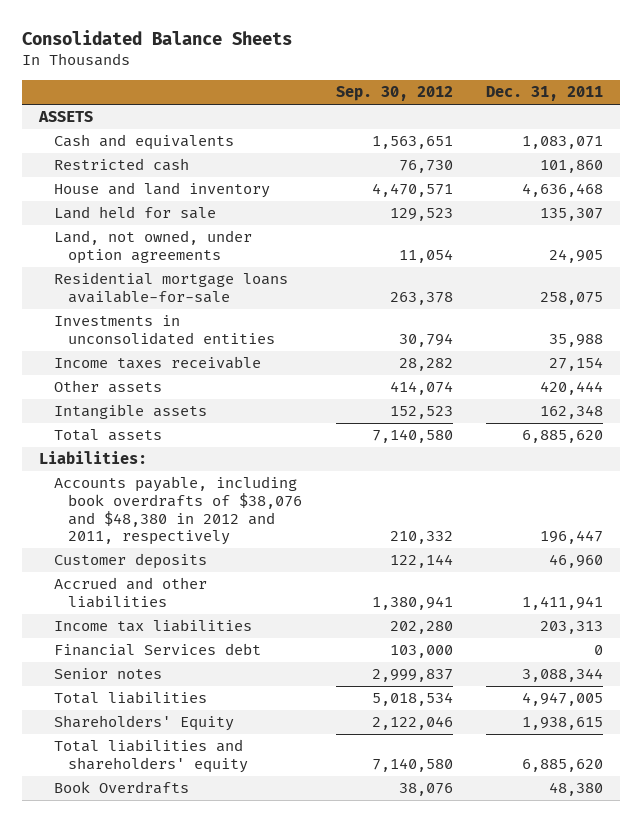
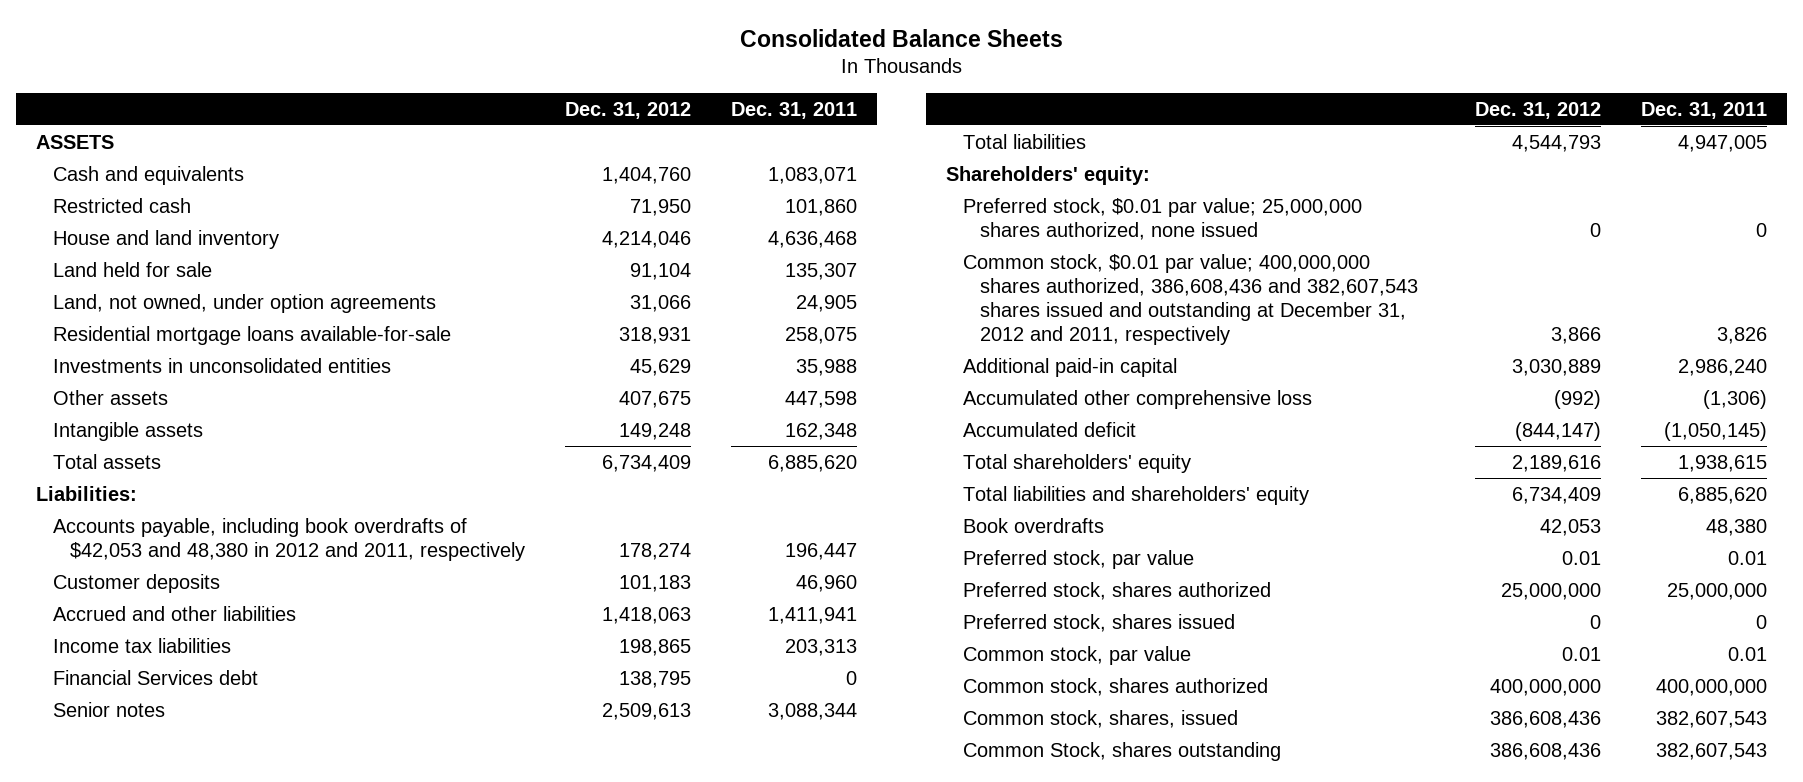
- | Sep. 30, 2012 | Dec. 31, 2011
+ | Dec. 31, 2012 | Dec. 31, 2011
- Income taxes receivable | 28,282 | 27,154
- Other assets | 414,074 | 420,444
+ Other assets | 407,675 | 447,598
- Accounts payable, including book overdrafts of $38,076 and $48,380 in 2012 and 2011, respectively | 210,332 | 196,447
+ Accounts payable, including book overdrafts of $42,053 and 48,380 in 2012 and 2011, respectively | 178,274 | 196,447
- Shareholders' Equity | 2,122,046 | 1,938,615
+ Shareholders' equity:
+ Preferred stock, $0.01 par value; 25,000,000 shares authorized, none issued | 0 | 0
+ Common stock, $0.01 par value; 400,000,000 shares authorized, 386,608,436 and 382,607,543 shares issued and outstanding at December 31, 2012 and 2011, respectively | 3,866 | 3,826
+ Additional paid-in capital | 3,030,889 | 2,986,240
+ Accumulated other comprehensive loss | (992) | (1,306)
+ Accumulated deficit | (844,147) | (1,050,145)
+ Total shareholders' equity | 2,189,616 | 1,938,615
- Book Overdrafts | 38,076 | 48,380
+ Book overdrafts | 42,053 | 48,380
+ Preferred stock, par value | 0.01 | 0.01
+ Preferred stock, shares authorized | 25,000,000 | 25,000,000
+ Preferred stock, shares issued | 0 | 0
+ Common stock, par value | 0.01 | 0.01
+ Common stock, shares authorized | 400,000,000 | 400,000,000
+ Common stock, shares, issued | 386,608,436 | 382,607,543
+ Common Stock, shares outstanding | 386,608,436 | 382,607,543

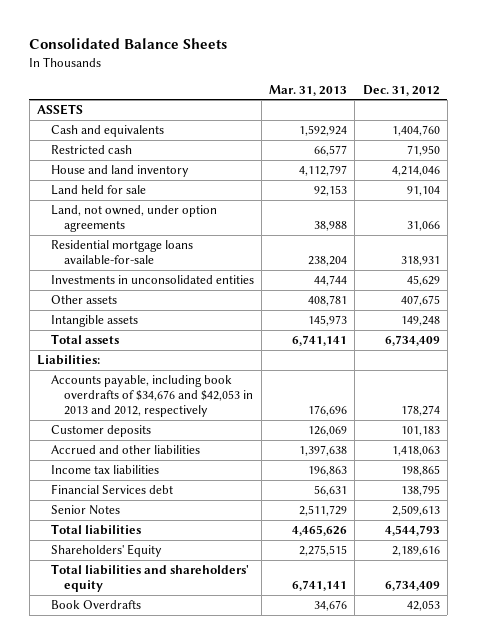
- | Dec. 31, 2012 | Dec. 31, 2011
+ | Mar. 31, 2013 | Dec. 31, 2012
- Accounts payable, including book overdrafts of $42,053 and 48,380 in 2012 and 2011, respectively | 178,274 | 196,447
+ Accounts payable, including book overdrafts of $34,676 and $42,053 in 2013 and 2012, respectively | 176,696 | 178,274
- Senior notes | 2,509,613 | 3,088,344
+ Senior Notes | 2,511,729 | 2,509,613
- Shareholders' equity:
- Preferred stock, $0.01 par value; 25,000,000 shares authorized, none issued | 0 | 0
- Common stock, $0.01 par value; 400,000,000 shares authorized, 386,608,436 and 382,607,543 shares issued and outstanding at December 31, 2012 and 2011, respectively | 3,866 | 3,826
- Additional paid-in capital | 3,030,889 | 2,986,240
- Accumulated other comprehensive loss | (992) | (1,306)
- Accumulated deficit | (844,147) | (1,050,145)
- Total shareholders' equity | 2,189,616 | 1,938,615
+ Shareholders' Equity | 2,275,515 | 2,189,616
- Book overdrafts | 42,053 | 48,380
- Preferred stock, par value | 0.01 | 0.01
- Preferred stock, shares authorized | 25,000,000 | 25,000,000
- Preferred stock, shares issued | 0 | 0
- Common stock, par value | 0.01 | 0.01
- Common stock, shares authorized | 400,000,000 | 400,000,000
- Common stock, shares, issued | 386,608,436 | 382,607,543
- Common Stock, shares outstanding | 386,608,436 | 382,607,543
+ Book Overdrafts | 34,676 | 42,053

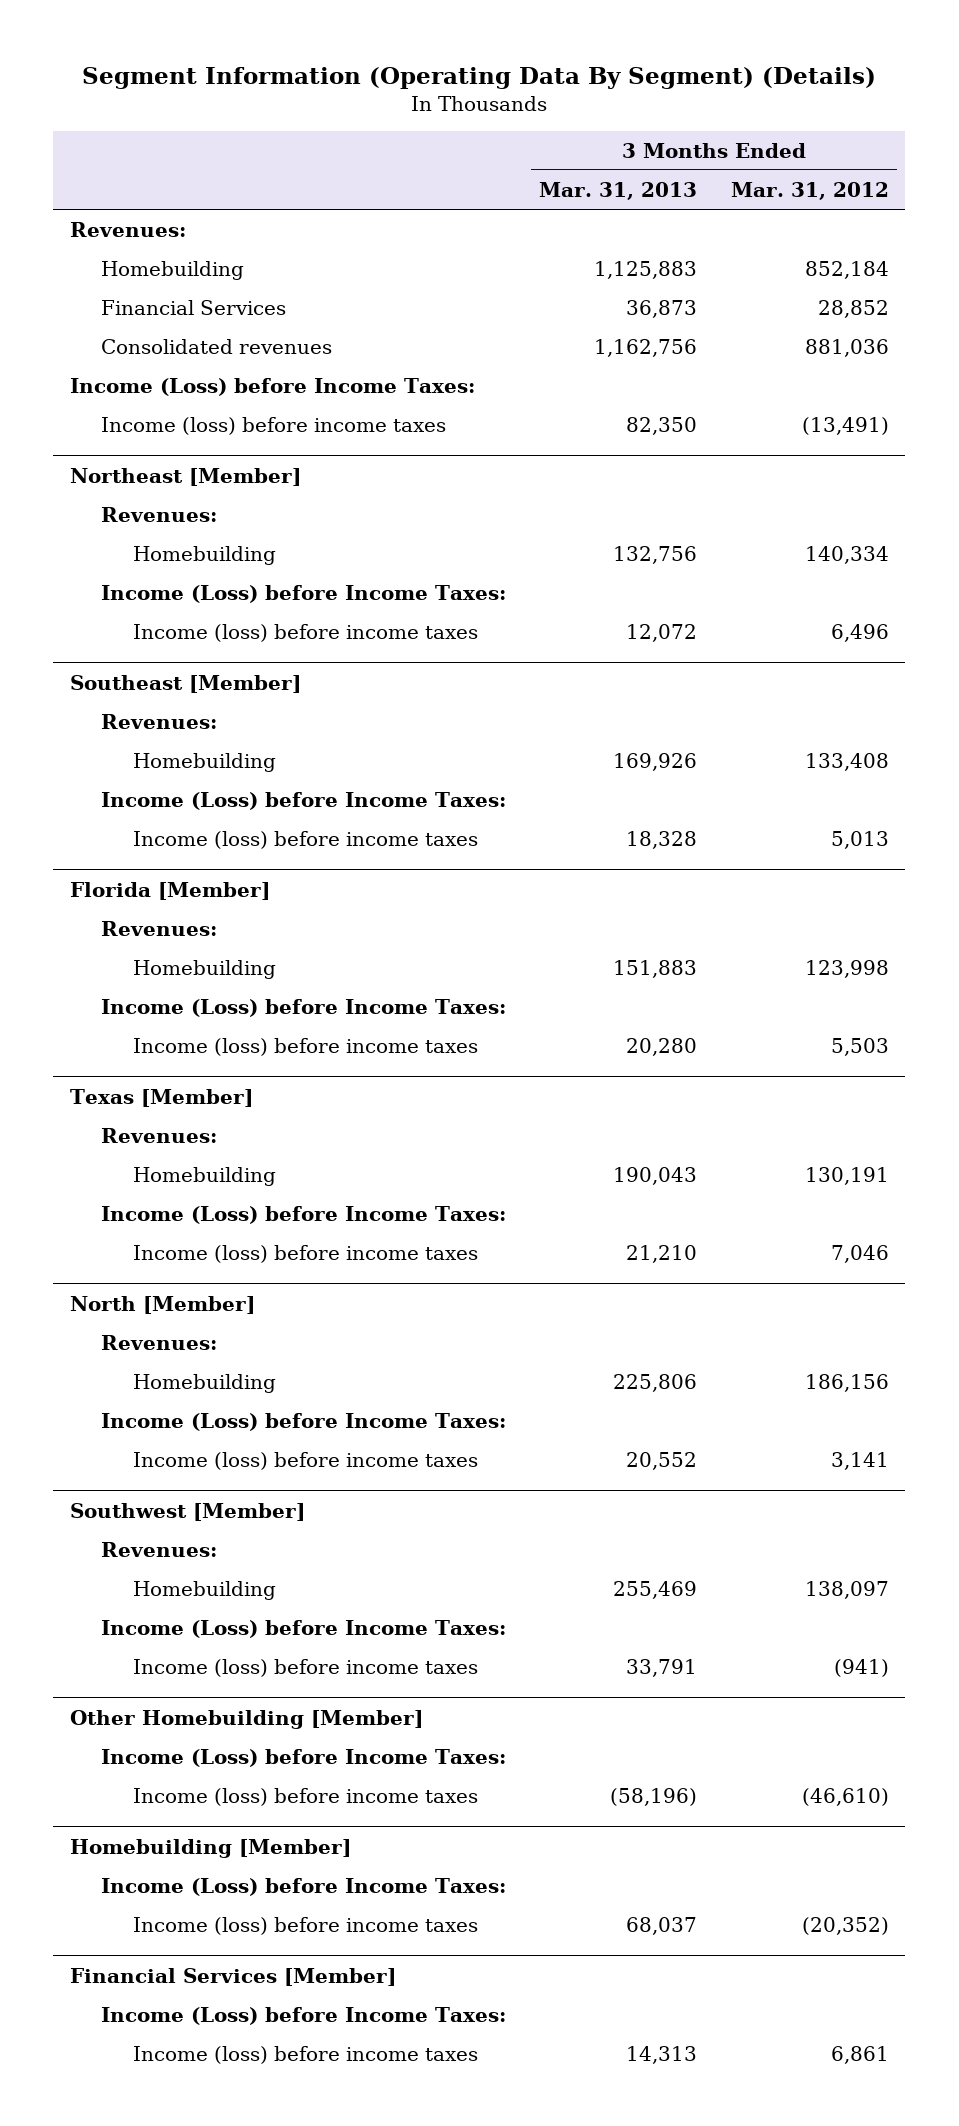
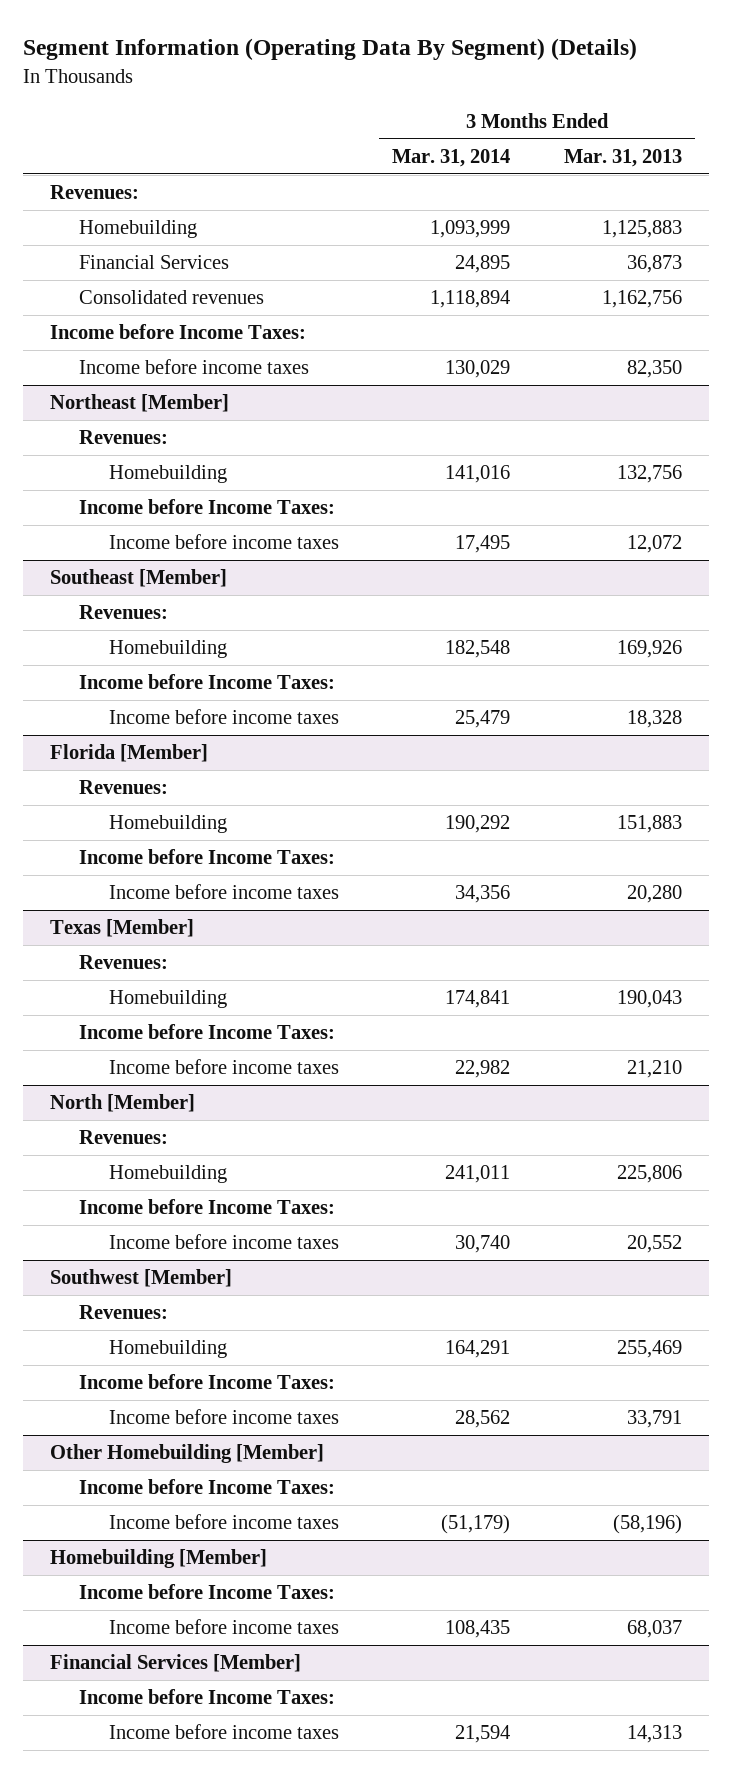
- | 3 Months Ended Mar. 31, 2013 | 3 Months Ended Mar. 31, 2012
+ | 3 Months Ended Mar. 31, 2014 | 3 Months Ended Mar. 31, 2013
- Income (Loss) before Income Taxes:
- Income (loss) before income taxes | 82,350 | (13,491)
+ Income before Income Taxes:
+ Income before income taxes | 130,029 | 82,350
@ Northeast [Member]
- Income (Loss) before Income Taxes:
- Income (loss) before income taxes | 12,072 | 6,496
+ Income before Income Taxes:
+ Income before income taxes | 17,495 | 12,072
@ Southeast [Member]
- Income (Loss) before Income Taxes:
- Income (loss) before income taxes | 18,328 | 5,013
+ Income before Income Taxes:
+ Income before income taxes | 25,479 | 18,328
@ Florida [Member]
- Income (Loss) before Income Taxes:
- Income (loss) before income taxes | 20,280 | 5,503
+ Income before Income Taxes:
+ Income before income taxes | 34,356 | 20,280
@ Texas [Member]
- Income (Loss) before Income Taxes:
- Income (loss) before income taxes | 21,210 | 7,046
+ Income before Income Taxes:
+ Income before income taxes | 22,982 | 21,210
@ North [Member]
- Income (Loss) before Income Taxes:
- Income (loss) before income taxes | 20,552 | 3,141
+ Income before Income Taxes:
+ Income before income taxes | 30,740 | 20,552
@ Southwest [Member]
- Income (Loss) before Income Taxes:
- Income (loss) before income taxes | 33,791 | (941)
+ Income before Income Taxes:
+ Income before income taxes | 28,562 | 33,791
@ Other Homebuilding [Member]
- Income (Loss) before Income Taxes:
- Income (loss) before income taxes | (58,196) | (46,610)
+ Income before Income Taxes:
+ Income before income taxes | (51,179) | (58,196)
@ Homebuilding [Member]
- Income (Loss) before Income Taxes:
- Income (loss) before income taxes | 68,037 | (20,352)
+ Income before Income Taxes:
+ Income before income taxes | 108,435 | 68,037
@ Financial Services [Member]
- Income (Loss) before Income Taxes:
- Income (loss) before income taxes | 14,313 | 6,861
+ Income before Income Taxes:
+ Income before income taxes | 21,594 | 14,313

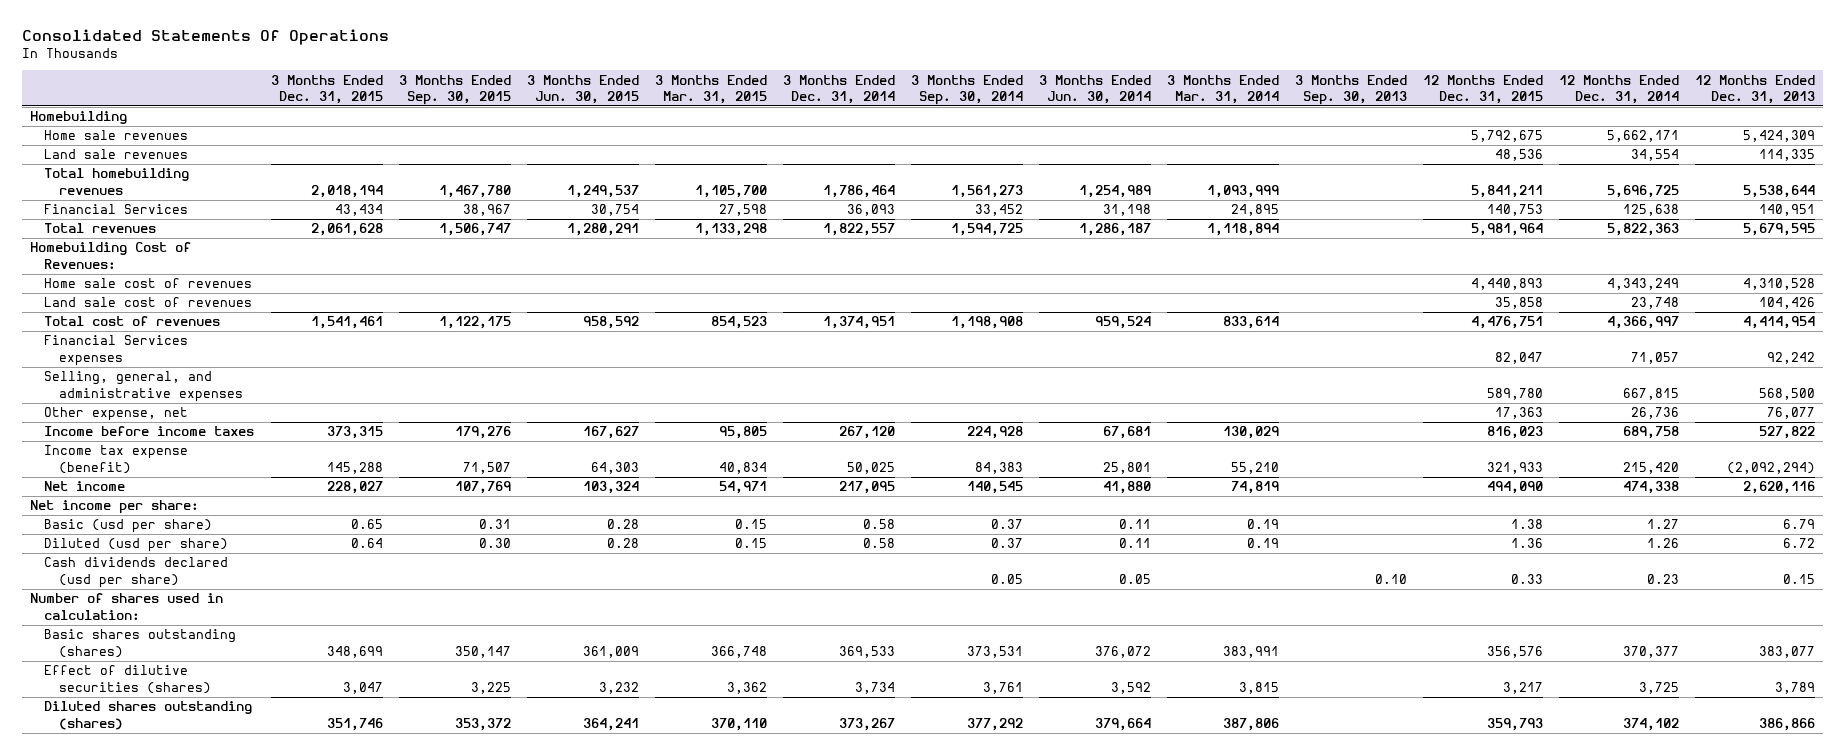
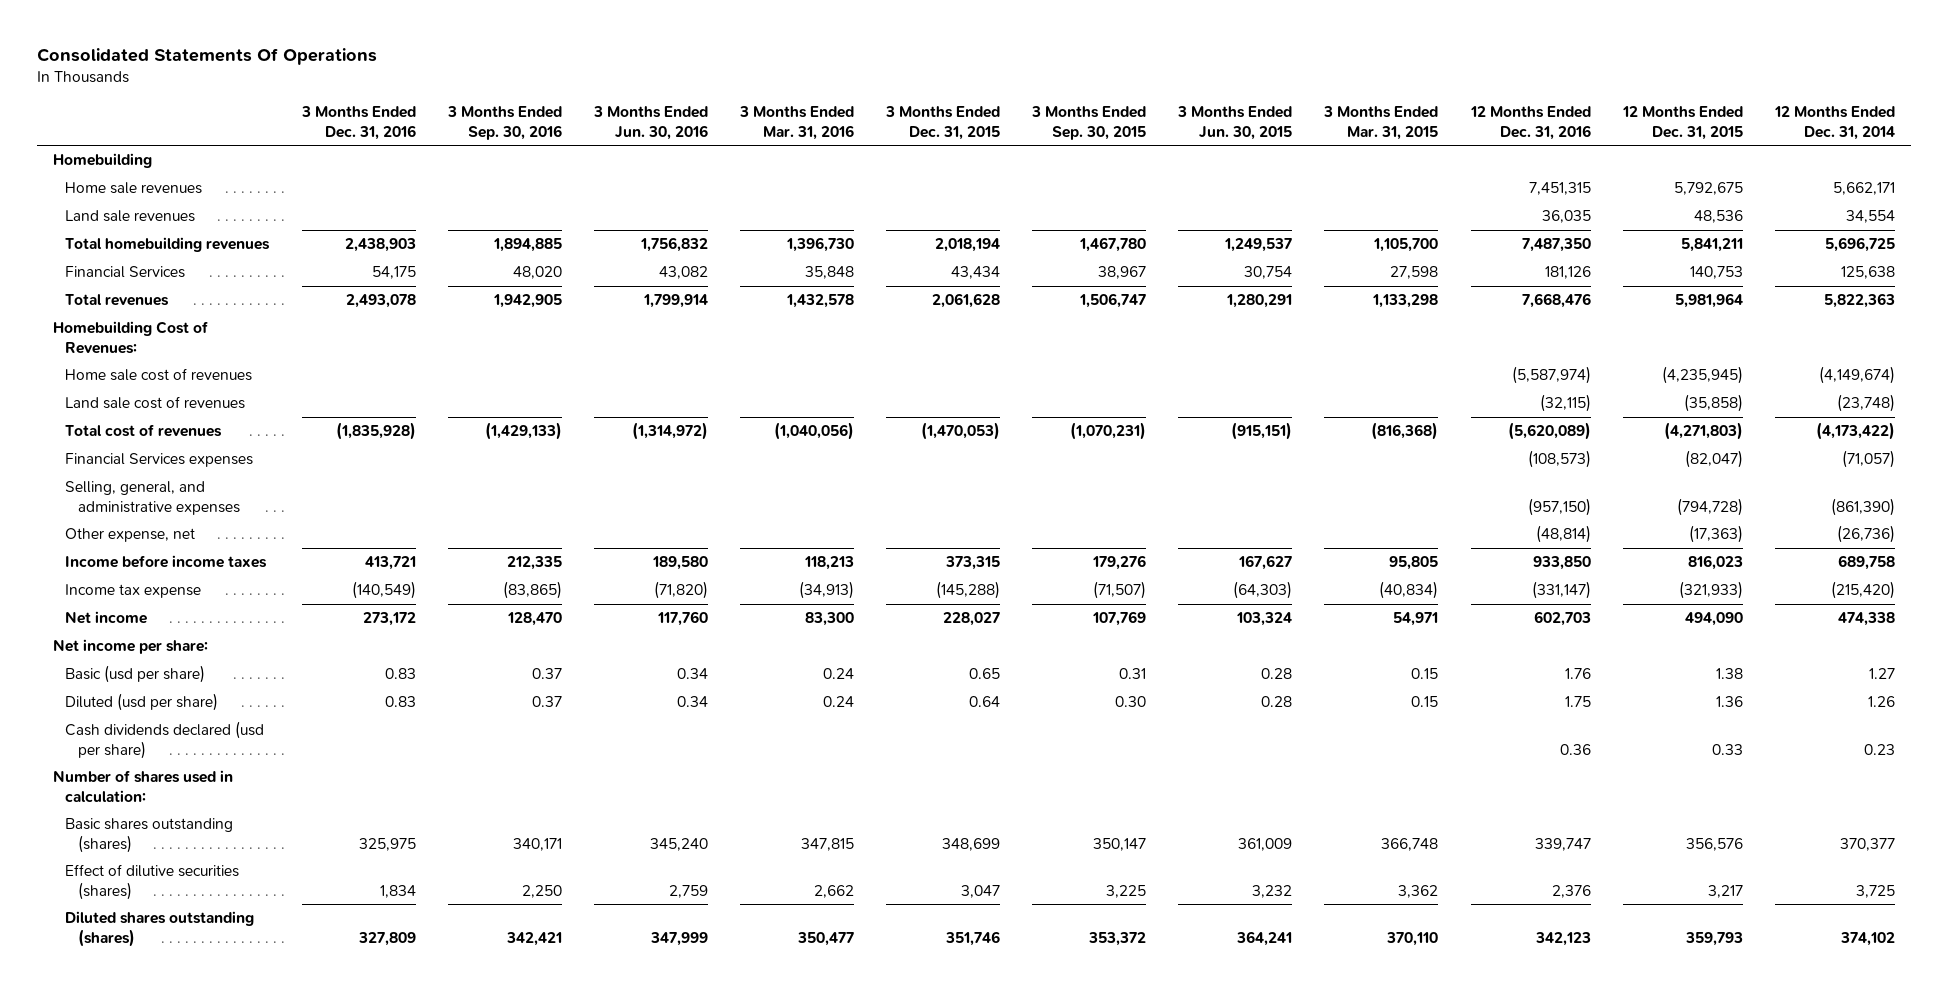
- | 3 Months Ended Dec. 31, 2015 | 3 Months Ended Sep. 30, 2015 | 3 Months Ended Jun. 30, 2015 | 3 Months Ended Mar. 31, 2015 | 3 Months Ended Dec. 31, 2014 | 3 Months Ended Sep. 30, 2014 | 3 Months Ended Jun. 30, 2014 | 3 Months Ended Mar. 31, 2014 | 3 Months Ended Sep. 30, 2013 | 12 Months Ended Dec. 31, 2015 | 12 Months Ended Dec. 31, 2014 | 12 Months Ended Dec. 31, 2013
+ | 3 Months Ended Dec. 31, 2016 | 3 Months Ended Sep. 30, 2016 | 3 Months Ended Jun. 30, 2016 | 3 Months Ended Mar. 31, 2016 | 3 Months Ended Dec. 31, 2015 | 3 Months Ended Sep. 30, 2015 | 3 Months Ended Jun. 30, 2015 | 3 Months Ended Mar. 31, 2015 | 12 Months Ended Dec. 31, 2016 | 12 Months Ended Dec. 31, 2015 | 12 Months Ended Dec. 31, 2014
- Home sale cost of revenues | | | | | | | | | | 4,440,893 | 4,343,249 | 4,310,528
- Land sale cost of revenues | | | | | | | | | | 35,858 | 23,748 | 104,426
- Total cost of revenues | 1,541,461 | 1,122,175 | 958,592 | 854,523 | 1,374,951 | 1,198,908 | 959,524 | 833,614 | | 4,476,751 | 4,366,997 | 4,414,954
- Financial Services expenses | | | | | | | | | | 82,047 | 71,057 | 92,242
- Selling, general, and administrative expenses | | | | | | | | | | 589,780 | 667,815 | 568,500
- Other expense, net | | | | | | | | | | 17,363 | 26,736 | 76,077
+ Home sale cost of revenues | | | | | | | | | (5,587,974) | (4,235,945) | (4,149,674)
+ Land sale cost of revenues | | | | | | | | | (32,115) | (35,858) | (23,748)
+ Total cost of revenues | (1,835,928) | (1,429,133) | (1,314,972) | (1,040,056) | (1,470,053) | (1,070,231) | (915,151) | (816,368) | (5,620,089) | (4,271,803) | (4,173,422)
+ Financial Services expenses | | | | | | | | | (108,573) | (82,047) | (71,057)
+ Selling, general, and administrative expenses | | | | | | | | | (957,150) | (794,728) | (861,390)
+ Other expense, net | | | | | | | | | (48,814) | (17,363) | (26,736)
- Income tax expense (benefit) | 145,288 | 71,507 | 64,303 | 40,834 | 50,025 | 84,383 | 25,801 | 55,210 | | 321,933 | 215,420 | (2,092,294)
+ Income tax expense | (140,549) | (83,865) | (71,820) | (34,913) | (145,288) | (71,507) | (64,303) | (40,834) | (331,147) | (321,933) | (215,420)

